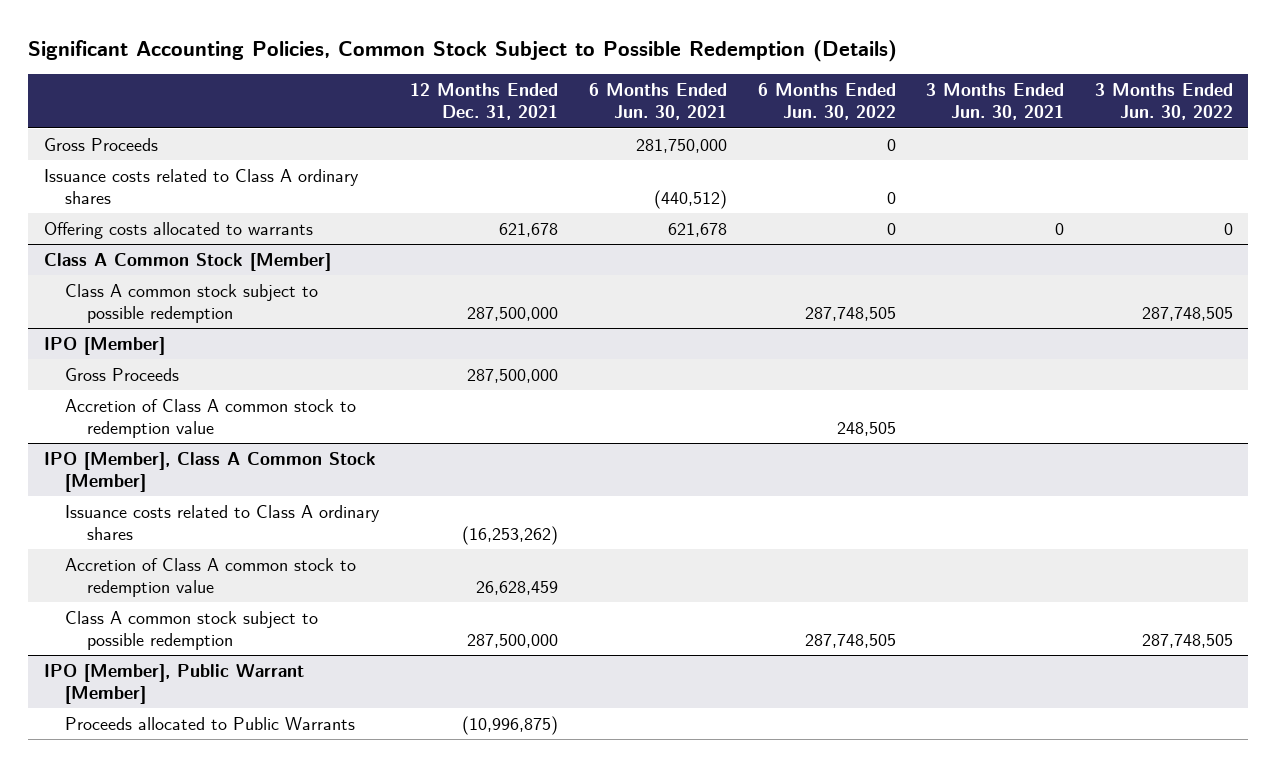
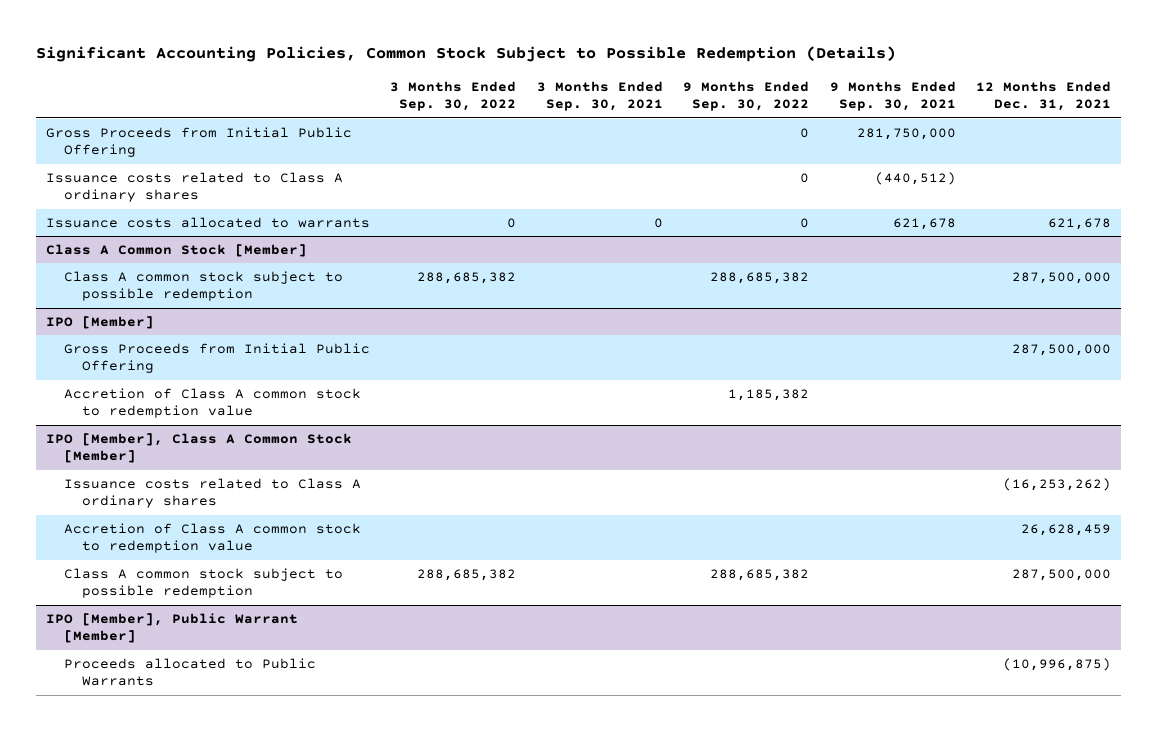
- | 12 Months Ended Dec. 31, 2021 | 6 Months Ended Jun. 30, 2021 | 6 Months Ended Jun. 30, 2022 | 3 Months Ended Jun. 30, 2021 | 3 Months Ended Jun. 30, 2022
+ | 3 Months Ended Sep. 30, 2022 | 3 Months Ended Sep. 30, 2021 | 9 Months Ended Sep. 30, 2022 | 9 Months Ended Sep. 30, 2021 | 12 Months Ended Dec. 31, 2021
- Gross Proceeds | | 281,750,000 | 0 | |
+ Gross Proceeds from Initial Public Offering | | | 0 | 281,750,000 |
- Offering costs allocated to warrants | 621,678 | 621,678 | 0 | 0 | 0
+ Issuance costs allocated to warrants | 0 | 0 | 0 | 621,678 | 621,678
@ IPO [Member]
- Gross Proceeds | 287,500,000 | | | |
+ Gross Proceeds from Initial Public Offering | | | | | 287,500,000

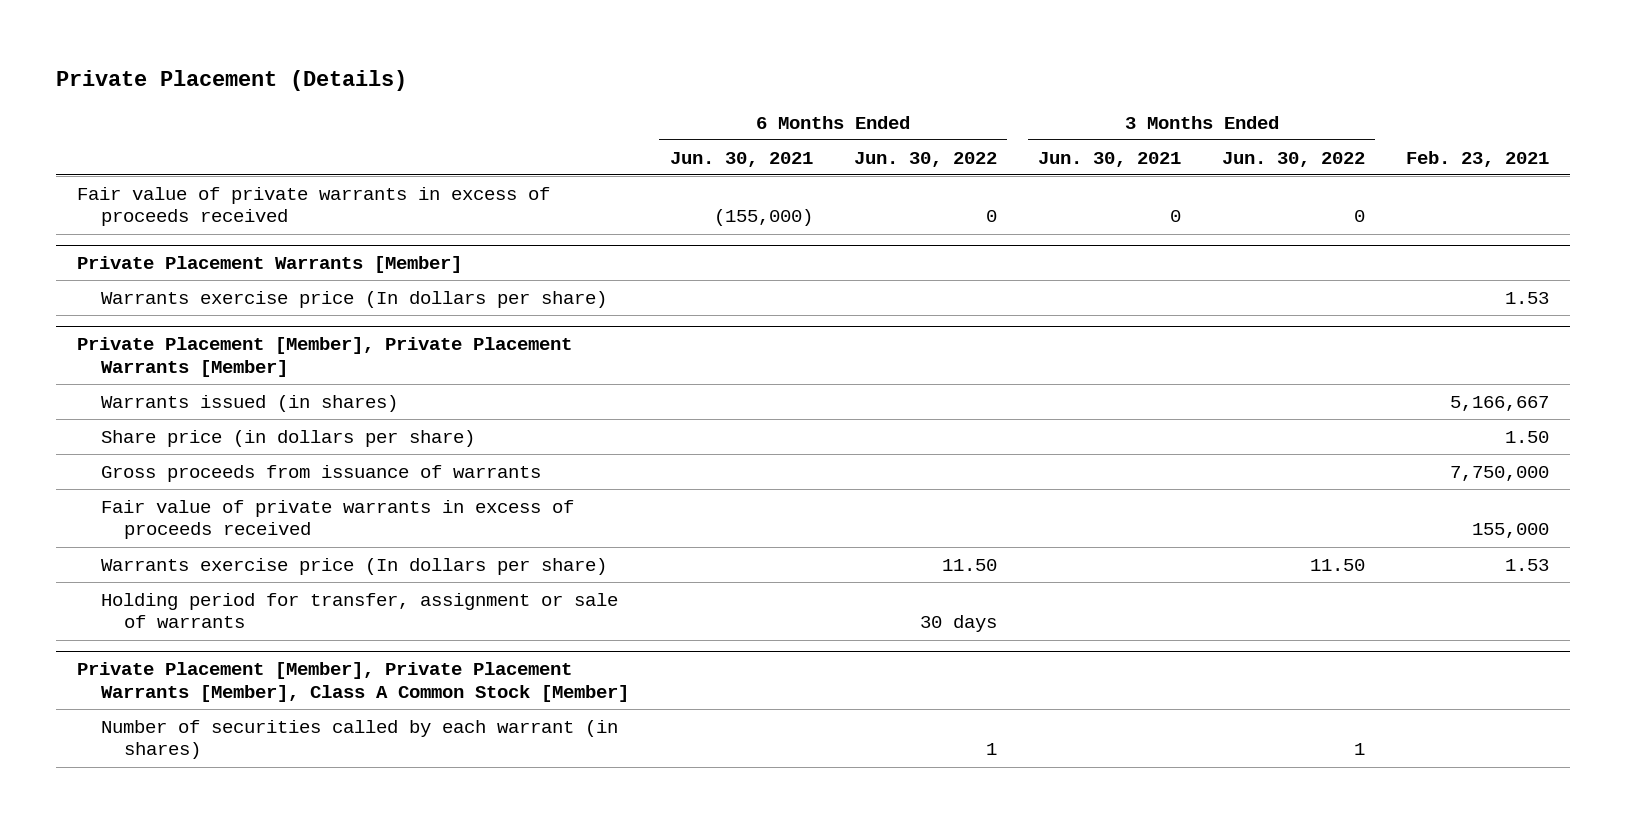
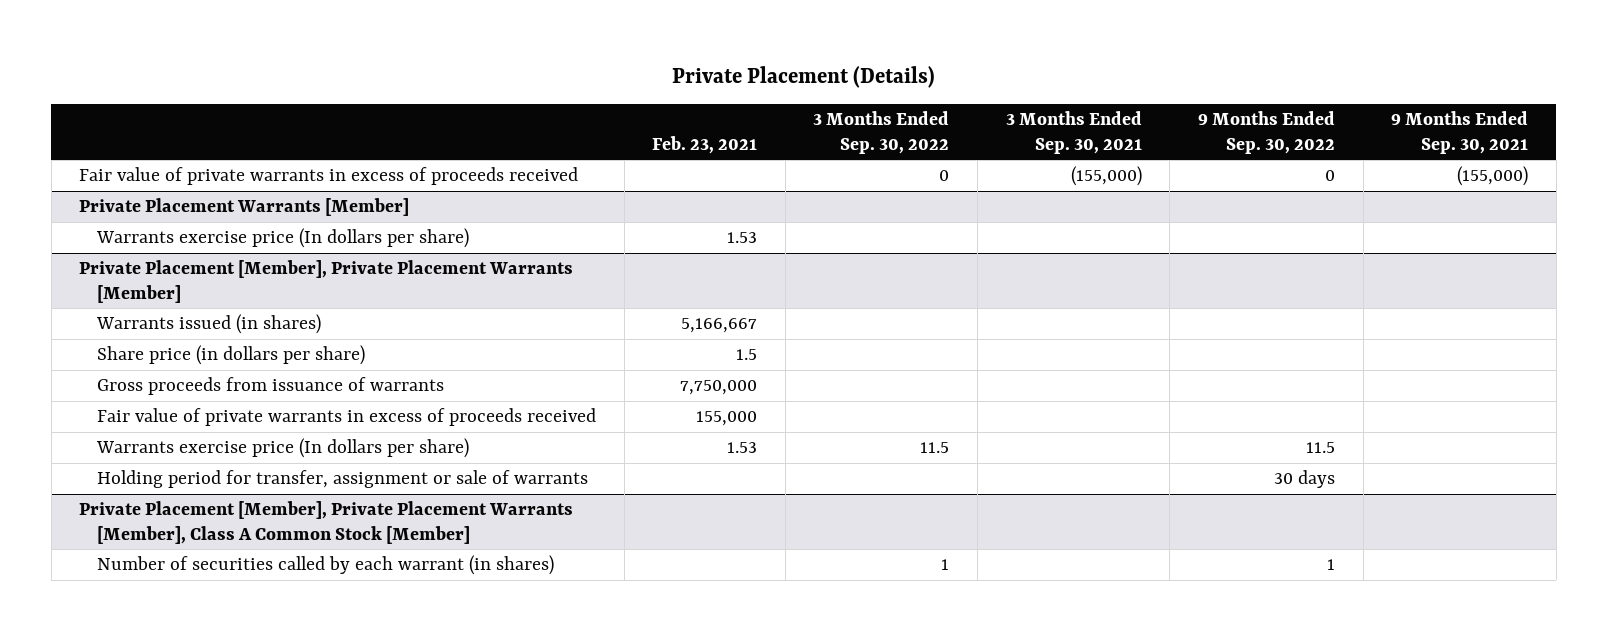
- | 6 Months Ended Jun. 30, 2021 | 6 Months Ended Jun. 30, 2022 | 3 Months Ended Jun. 30, 2021 | 3 Months Ended Jun. 30, 2022 | Feb. 23, 2021
+ | Feb. 23, 2021 | 3 Months Ended Sep. 30, 2022 | 3 Months Ended Sep. 30, 2021 | 9 Months Ended Sep. 30, 2022 | 9 Months Ended Sep. 30, 2021
@ Private Placement [Member], Private Placement Warrants [Member]
- Share price (in dollars per share) | | | | | 1.50
+ Share price (in dollars per share) | 1.5 | | | |

